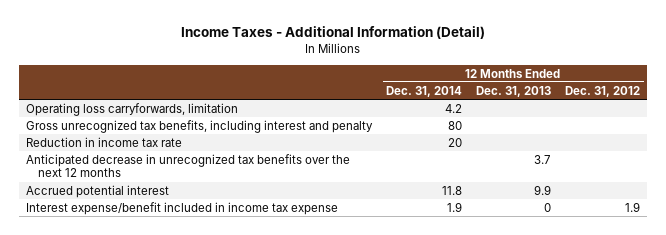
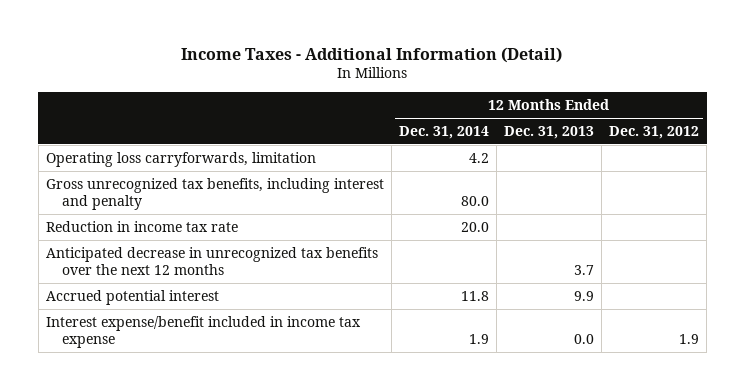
- Gross unrecognized tax benefits, including interest and penalty | 80 | |
- Reduction in income tax rate | 20 | |
+ Gross unrecognized tax benefits, including interest and penalty | 80.0 | |
+ Reduction in income tax rate | 20.0 | |
- Interest expense/benefit included in income tax expense | 1.9 | 0 | 1.9
+ Interest expense/benefit included in income tax expense | 1.9 | 0.0 | 1.9

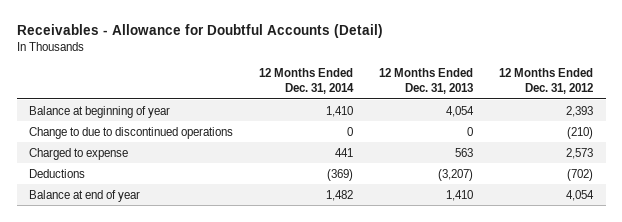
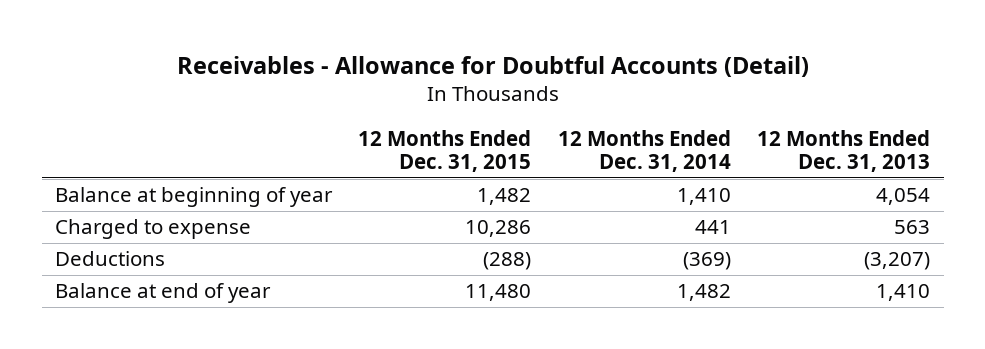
- | 12 Months Ended Dec. 31, 2014 | 12 Months Ended Dec. 31, 2013 | 12 Months Ended Dec. 31, 2012
+ | 12 Months Ended Dec. 31, 2015 | 12 Months Ended Dec. 31, 2014 | 12 Months Ended Dec. 31, 2013
- Change to due to discontinued operations | 0 | 0 | (210)

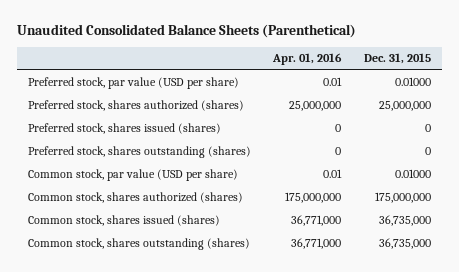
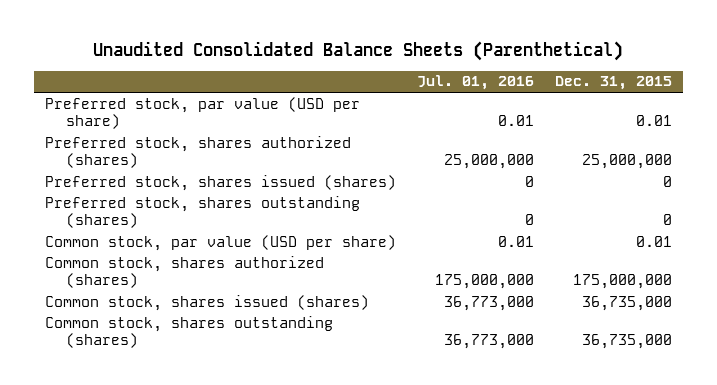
- | Apr. 01, 2016 | Dec. 31, 2015
+ | Jul. 01, 2016 | Dec. 31, 2015
- Preferred stock, par value (USD per share) | 0.01 | 0.01000
+ Preferred stock, par value (USD per share) | 0.01 | 0.01
- Common stock, par value (USD per share) | 0.01 | 0.01000
+ Common stock, par value (USD per share) | 0.01 | 0.01

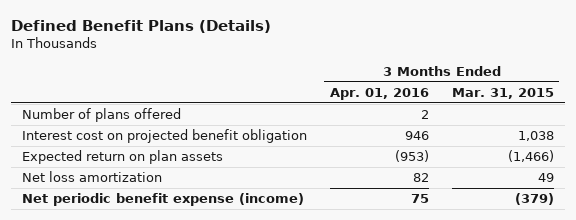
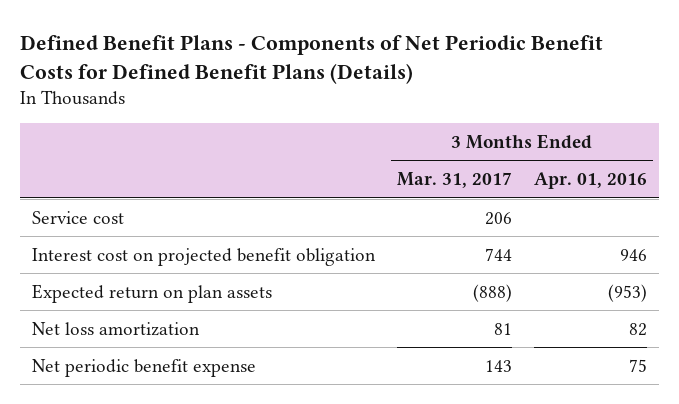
- Defined Benefit Plans (Details)
+ Defined Benefit Plans - Components of Net Periodic Benefit Costs for Defined Benefit Plans (Details)
- | 3 Months Ended Apr. 01, 2016 | 3 Months Ended Mar. 31, 2015
+ | 3 Months Ended Mar. 31, 2017 | 3 Months Ended Apr. 01, 2016
- Number of plans offered | 2 |
+ Service cost | 206 |
- Net periodic benefit expense (income) | 75 | (379)
+ Net periodic benefit expense | 143 | 75

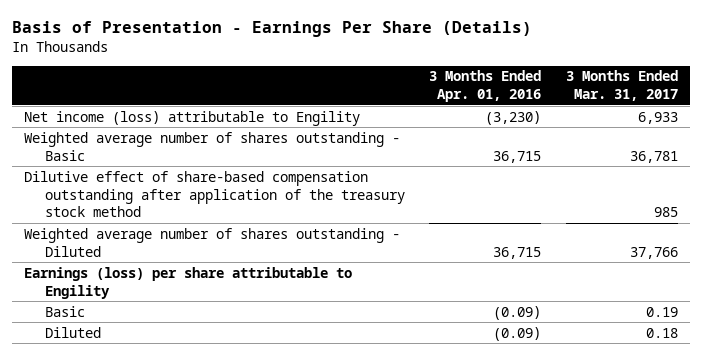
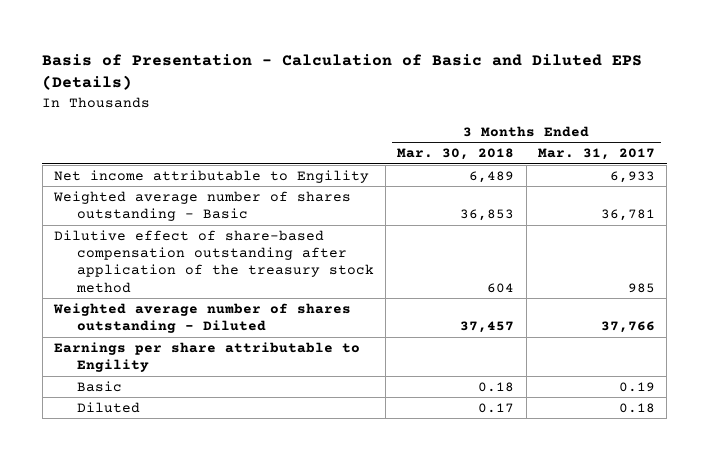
- Basis of Presentation - Earnings Per Share (Details)
+ Basis of Presentation - Calculation of Basic and Diluted EPS (Details)
- | 3 Months Ended Apr. 01, 2016 | 3 Months Ended Mar. 31, 2017
+ | 3 Months Ended Mar. 30, 2018 | 3 Months Ended Mar. 31, 2017
- Net income (loss) attributable to Engility | (3,230) | 6,933
+ Net income attributable to Engility | 6,489 | 6,933
- Earnings (loss) per share attributable to Engility
+ Earnings per share attributable to Engility

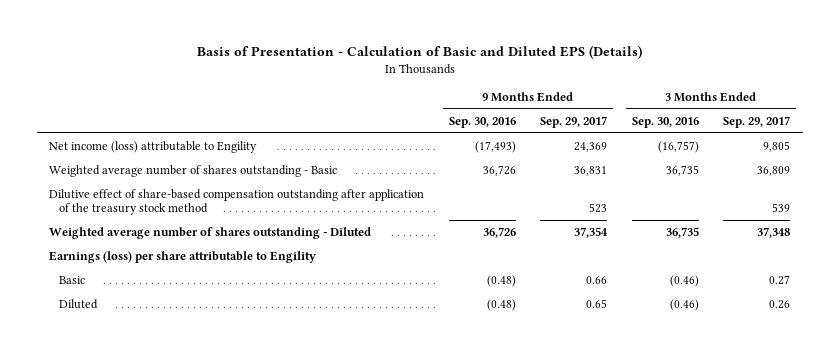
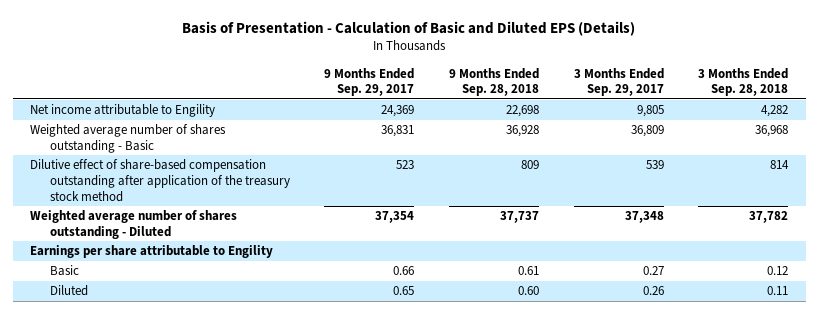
- | 9 Months Ended Sep. 30, 2016 | 9 Months Ended Sep. 29, 2017 | 3 Months Ended Sep. 30, 2016 | 3 Months Ended Sep. 29, 2017
+ | 9 Months Ended Sep. 29, 2017 | 9 Months Ended Sep. 28, 2018 | 3 Months Ended Sep. 29, 2017 | 3 Months Ended Sep. 28, 2018
- Net income (loss) attributable to Engility | (17,493) | 24,369 | (16,757) | 9,805
+ Net income attributable to Engility | 24,369 | 22,698 | 9,805 | 4,282
- Earnings (loss) per share attributable to Engility
+ Earnings per share attributable to Engility

